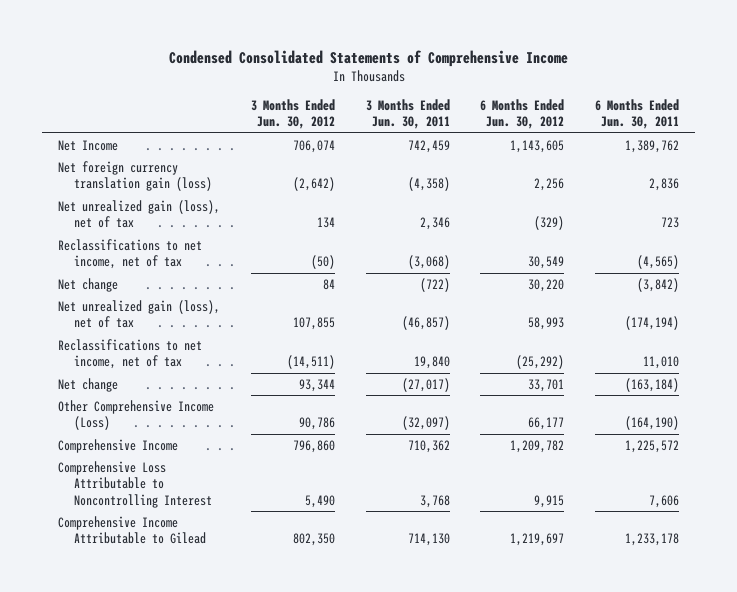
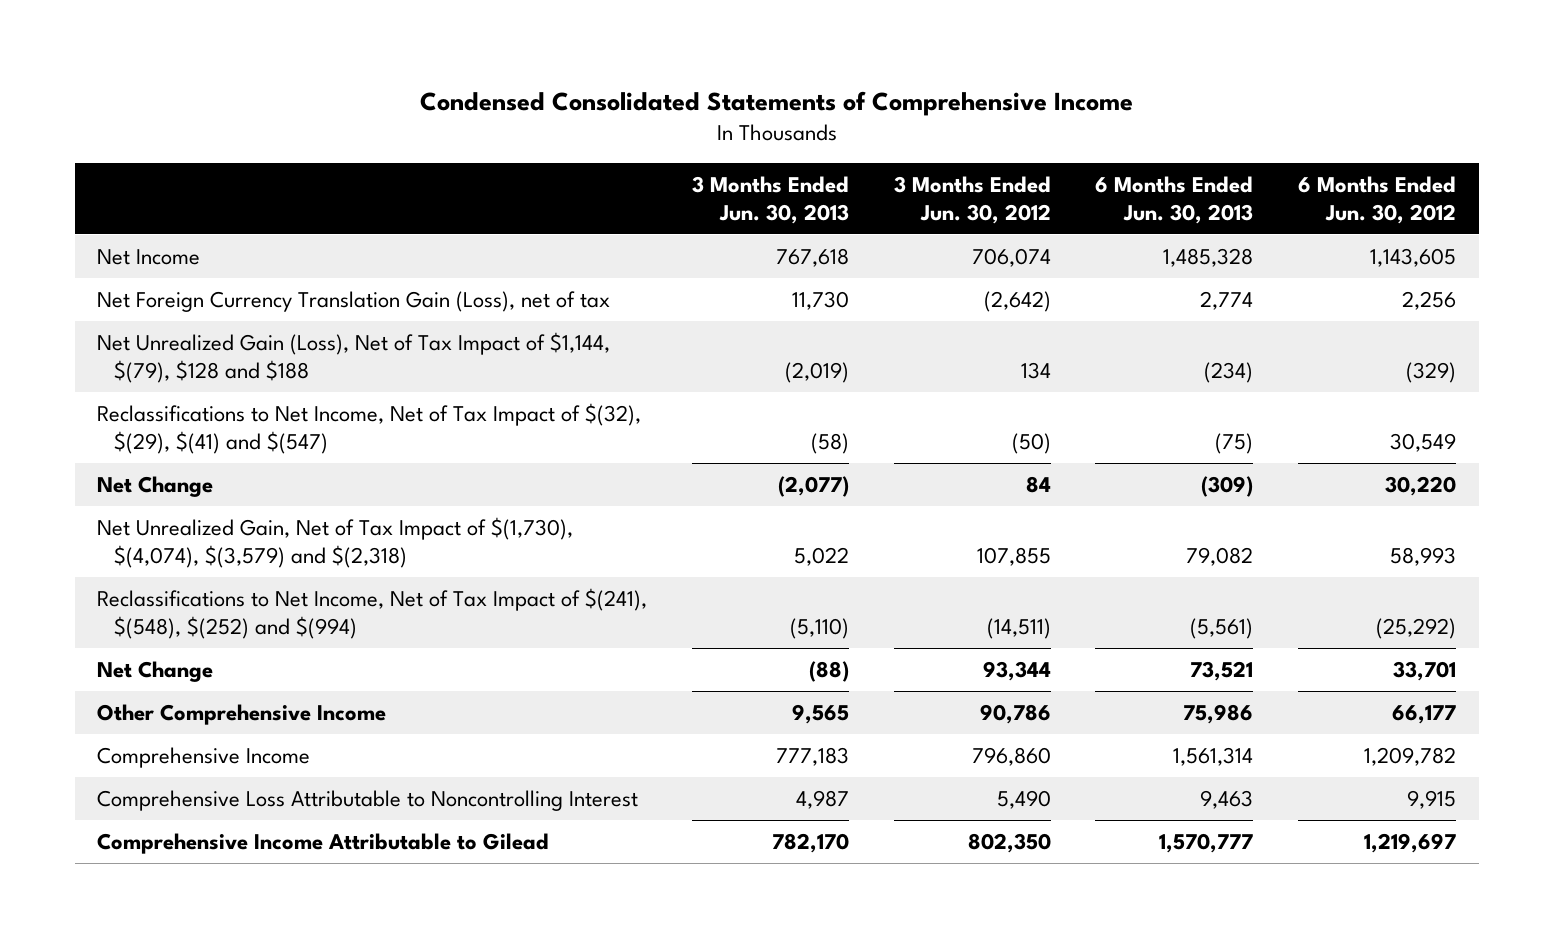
- | 3 Months Ended Jun. 30, 2012 | 3 Months Ended Jun. 30, 2011 | 6 Months Ended Jun. 30, 2012 | 6 Months Ended Jun. 30, 2011
+ | 3 Months Ended Jun. 30, 2013 | 3 Months Ended Jun. 30, 2012 | 6 Months Ended Jun. 30, 2013 | 6 Months Ended Jun. 30, 2012
- Net foreign currency translation gain (loss) | (2,642) | (4,358) | 2,256 | 2,836
- Net unrealized gain (loss), net of tax | 134 | 2,346 | (329) | 723
- Reclassifications to net income, net of tax | (50) | (3,068) | 30,549 | (4,565)
- Net change | 84 | (722) | 30,220 | (3,842)
- Net unrealized gain (loss), net of tax | 107,855 | (46,857) | 58,993 | (174,194)
- Reclassifications to net income, net of tax | (14,511) | 19,840 | (25,292) | 11,010
- Net change | 93,344 | (27,017) | 33,701 | (163,184)
- Other Comprehensive Income (Loss) | 90,786 | (32,097) | 66,177 | (164,190)
+ Net Foreign Currency Translation Gain (Loss), net of tax | 11,730 | (2,642) | 2,774 | 2,256
+ Net Unrealized Gain (Loss), Net of Tax Impact of $1,144, $(79), $128 and $188 | (2,019) | 134 | (234) | (329)
+ Reclassifications to Net Income, Net of Tax Impact of $(32), $(29), $(41) and $(547) | (58) | (50) | (75) | 30,549
+ Net Change | (2,077) | 84 | (309) | 30,220
+ Net Unrealized Gain, Net of Tax Impact of $(1,730), $(4,074), $(3,579) and $(2,318) | 5,022 | 107,855 | 79,082 | 58,993
+ Reclassifications to Net Income, Net of Tax Impact of $(241), $(548), $(252) and $(994) | (5,110) | (14,511) | (5,561) | (25,292)
+ Net Change | (88) | 93,344 | 73,521 | 33,701
+ Other Comprehensive Income | 9,565 | 90,786 | 75,986 | 66,177

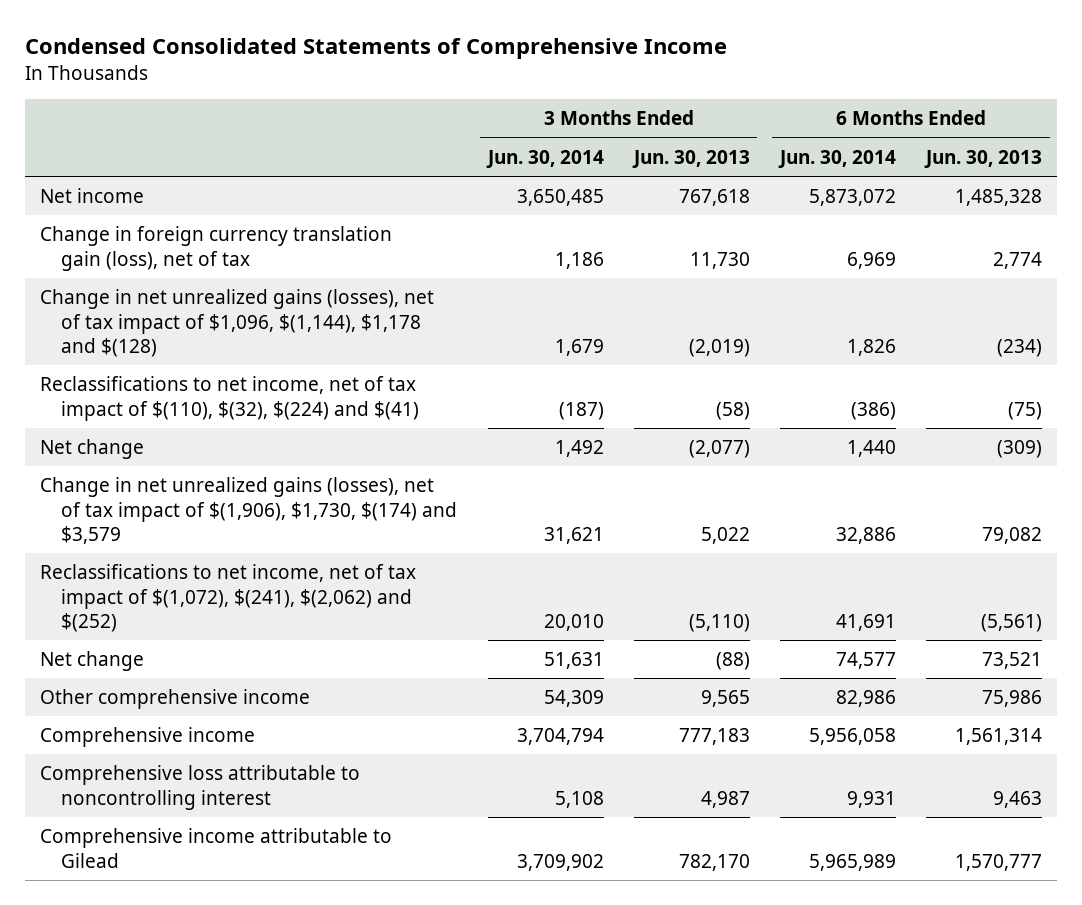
- | 3 Months Ended Jun. 30, 2013 | 3 Months Ended Jun. 30, 2012 | 6 Months Ended Jun. 30, 2013 | 6 Months Ended Jun. 30, 2012
+ | 3 Months Ended Jun. 30, 2014 | 3 Months Ended Jun. 30, 2013 | 6 Months Ended Jun. 30, 2014 | 6 Months Ended Jun. 30, 2013
- Net Income | 767,618 | 706,074 | 1,485,328 | 1,143,605
- Net Foreign Currency Translation Gain (Loss), net of tax | 11,730 | (2,642) | 2,774 | 2,256
- Net Unrealized Gain (Loss), Net of Tax Impact of $1,144, $(79), $128 and $188 | (2,019) | 134 | (234) | (329)
- Reclassifications to Net Income, Net of Tax Impact of $(32), $(29), $(41) and $(547) | (58) | (50) | (75) | 30,549
- Net Change | (2,077) | 84 | (309) | 30,220
- Net Unrealized Gain, Net of Tax Impact of $(1,730), $(4,074), $(3,579) and $(2,318) | 5,022 | 107,855 | 79,082 | 58,993
- Reclassifications to Net Income, Net of Tax Impact of $(241), $(548), $(252) and $(994) | (5,110) | (14,511) | (5,561) | (25,292)
- Net Change | (88) | 93,344 | 73,521 | 33,701
- Other Comprehensive Income | 9,565 | 90,786 | 75,986 | 66,177
- Comprehensive Income | 777,183 | 796,860 | 1,561,314 | 1,209,782
- Comprehensive Loss Attributable to Noncontrolling Interest | 4,987 | 5,490 | 9,463 | 9,915
- Comprehensive Income Attributable to Gilead | 782,170 | 802,350 | 1,570,777 | 1,219,697
+ Net income | 3,650,485 | 767,618 | 5,873,072 | 1,485,328
+ Change in foreign currency translation gain (loss), net of tax | 1,186 | 11,730 | 6,969 | 2,774
+ Change in net unrealized gains (losses), net of tax impact of $1,096, $(1,144), $1,178 and $(128) | 1,679 | (2,019) | 1,826 | (234)
+ Reclassifications to net income, net of tax impact of $(110), $(32), $(224) and $(41) | (187) | (58) | (386) | (75)
+ Net change | 1,492 | (2,077) | 1,440 | (309)
+ Change in net unrealized gains (losses), net of tax impact of $(1,906), $1,730, $(174) and $3,579 | 31,621 | 5,022 | 32,886 | 79,082
+ Reclassifications to net income, net of tax impact of $(1,072), $(241), $(2,062) and $(252) | 20,010 | (5,110) | 41,691 | (5,561)
+ Net change | 51,631 | (88) | 74,577 | 73,521
+ Other comprehensive income | 54,309 | 9,565 | 82,986 | 75,986
+ Comprehensive income | 3,704,794 | 777,183 | 5,956,058 | 1,561,314
+ Comprehensive loss attributable to noncontrolling interest | 5,108 | 4,987 | 9,931 | 9,463
+ Comprehensive income attributable to Gilead | 3,709,902 | 782,170 | 5,965,989 | 1,570,777

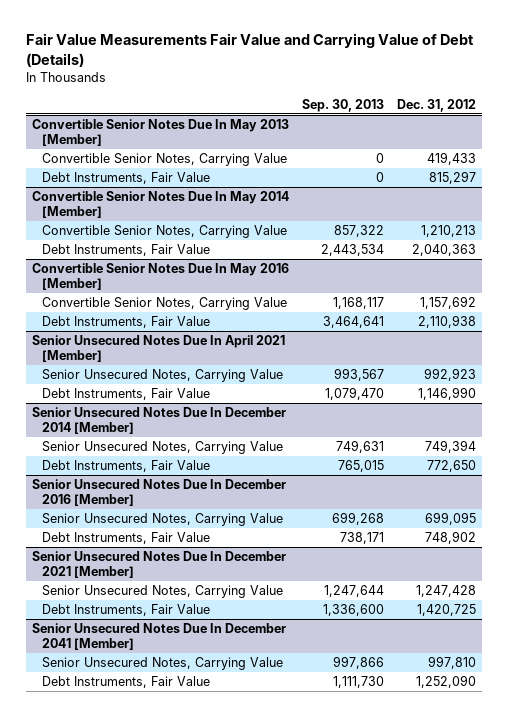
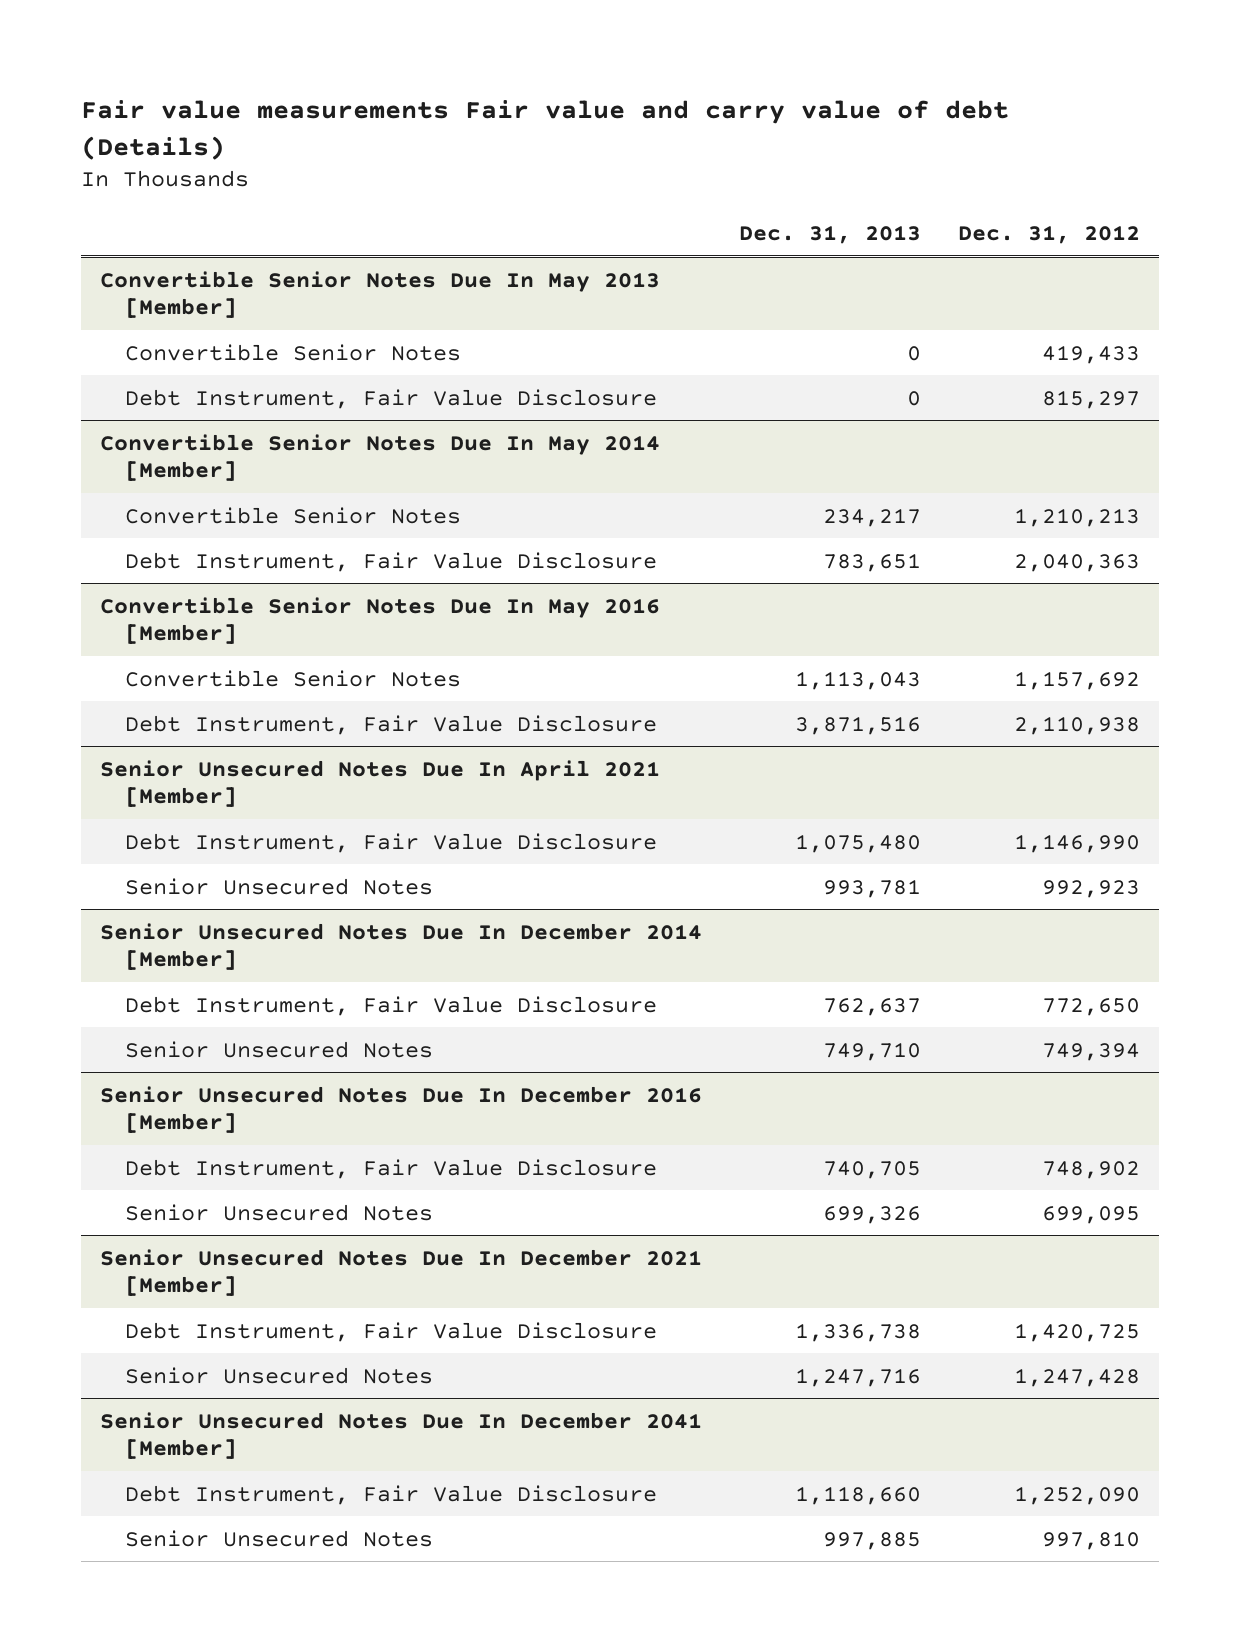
- Fair Value Measurements Fair Value and Carrying Value of Debt (Details)
+ Fair value measurements Fair value and carry value of debt (Details)
- | Sep. 30, 2013 | Dec. 31, 2012
+ | Dec. 31, 2013 | Dec. 31, 2012
@ Convertible Senior Notes Due In May 2013 [Member]
- Convertible Senior Notes, Carrying Value | 0 | 419,433
- Debt Instruments, Fair Value | 0 | 815,297
+ Convertible Senior Notes | 0 | 419,433
+ Debt Instrument, Fair Value Disclosure | 0 | 815,297
@ Convertible Senior Notes Due In May 2014 [Member]
- Convertible Senior Notes, Carrying Value | 857,322 | 1,210,213
- Debt Instruments, Fair Value | 2,443,534 | 2,040,363
+ Convertible Senior Notes | 234,217 | 1,210,213
+ Debt Instrument, Fair Value Disclosure | 783,651 | 2,040,363
@ Convertible Senior Notes Due In May 2016 [Member]
- Convertible Senior Notes, Carrying Value | 1,168,117 | 1,157,692
- Debt Instruments, Fair Value | 3,464,641 | 2,110,938
+ Convertible Senior Notes | 1,113,043 | 1,157,692
+ Debt Instrument, Fair Value Disclosure | 3,871,516 | 2,110,938
@ Senior Unsecured Notes Due In April 2021 [Member]
- Senior Unsecured Notes, Carrying Value | 993,567 | 992,923
- Debt Instruments, Fair Value | 1,079,470 | 1,146,990
+ Debt Instrument, Fair Value Disclosure | 1,075,480 | 1,146,990
+ Senior Unsecured Notes | 993,781 | 992,923
@ Senior Unsecured Notes Due In December 2014 [Member]
- Senior Unsecured Notes, Carrying Value | 749,631 | 749,394
- Debt Instruments, Fair Value | 765,015 | 772,650
+ Debt Instrument, Fair Value Disclosure | 762,637 | 772,650
+ Senior Unsecured Notes | 749,710 | 749,394
@ Senior Unsecured Notes Due In December 2016 [Member]
- Senior Unsecured Notes, Carrying Value | 699,268 | 699,095
- Debt Instruments, Fair Value | 738,171 | 748,902
+ Debt Instrument, Fair Value Disclosure | 740,705 | 748,902
+ Senior Unsecured Notes | 699,326 | 699,095
@ Senior Unsecured Notes Due In December 2021 [Member]
- Senior Unsecured Notes, Carrying Value | 1,247,644 | 1,247,428
- Debt Instruments, Fair Value | 1,336,600 | 1,420,725
+ Debt Instrument, Fair Value Disclosure | 1,336,738 | 1,420,725
+ Senior Unsecured Notes | 1,247,716 | 1,247,428
@ Senior Unsecured Notes Due In December 2041 [Member]
- Senior Unsecured Notes, Carrying Value | 997,866 | 997,810
- Debt Instruments, Fair Value | 1,111,730 | 1,252,090
+ Debt Instrument, Fair Value Disclosure | 1,118,660 | 1,252,090
+ Senior Unsecured Notes | 997,885 | 997,810

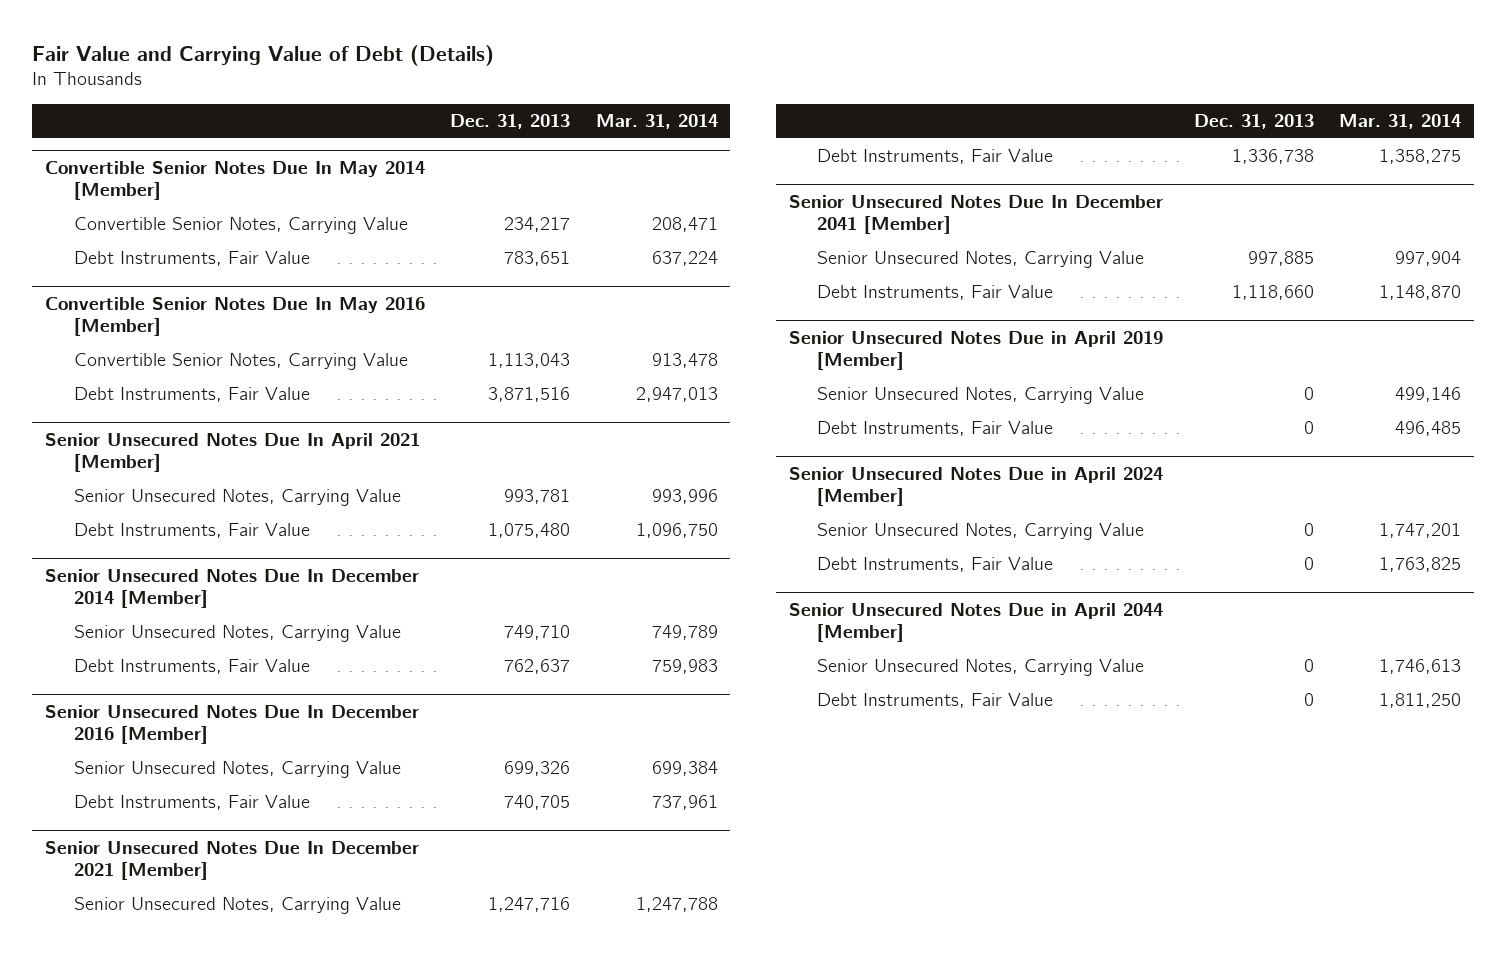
- Fair value measurements Fair value and carry value of debt (Details)
+ Fair Value and Carrying Value of Debt (Details)
- | Dec. 31, 2013 | Dec. 31, 2012
+ | Dec. 31, 2013 | Mar. 31, 2014
- Convertible Senior Notes Due In May 2013 [Member]
- Convertible Senior Notes | 0 | 419,433
- Debt Instrument, Fair Value Disclosure | 0 | 815,297
@ Convertible Senior Notes Due In May 2014 [Member]
- Convertible Senior Notes | 234,217 | 1,210,213
- Debt Instrument, Fair Value Disclosure | 783,651 | 2,040,363
+ Convertible Senior Notes, Carrying Value | 234,217 | 208,471
+ Debt Instruments, Fair Value | 783,651 | 637,224
@ Convertible Senior Notes Due In May 2016 [Member]
- Convertible Senior Notes | 1,113,043 | 1,157,692
- Debt Instrument, Fair Value Disclosure | 3,871,516 | 2,110,938
+ Convertible Senior Notes, Carrying Value | 1,113,043 | 913,478
+ Debt Instruments, Fair Value | 3,871,516 | 2,947,013
@ Senior Unsecured Notes Due In April 2021 [Member]
- Debt Instrument, Fair Value Disclosure | 1,075,480 | 1,146,990
- Senior Unsecured Notes | 993,781 | 992,923
+ Senior Unsecured Notes, Carrying Value | 993,781 | 993,996
+ Debt Instruments, Fair Value | 1,075,480 | 1,096,750
@ Senior Unsecured Notes Due In December 2014 [Member]
- Debt Instrument, Fair Value Disclosure | 762,637 | 772,650
- Senior Unsecured Notes | 749,710 | 749,394
+ Senior Unsecured Notes, Carrying Value | 749,710 | 749,789
+ Debt Instruments, Fair Value | 762,637 | 759,983
@ Senior Unsecured Notes Due In December 2016 [Member]
- Debt Instrument, Fair Value Disclosure | 740,705 | 748,902
- Senior Unsecured Notes | 699,326 | 699,095
+ Senior Unsecured Notes, Carrying Value | 699,326 | 699,384
+ Debt Instruments, Fair Value | 740,705 | 737,961
@ Senior Unsecured Notes Due In December 2021 [Member]
- Debt Instrument, Fair Value Disclosure | 1,336,738 | 1,420,725
- Senior Unsecured Notes | 1,247,716 | 1,247,428
+ Senior Unsecured Notes, Carrying Value | 1,247,716 | 1,247,788
+ Debt Instruments, Fair Value | 1,336,738 | 1,358,275
@ Senior Unsecured Notes Due In December 2041 [Member]
- Debt Instrument, Fair Value Disclosure | 1,118,660 | 1,252,090
- Senior Unsecured Notes | 997,885 | 997,810
+ Senior Unsecured Notes, Carrying Value | 997,885 | 997,904
+ Debt Instruments, Fair Value | 1,118,660 | 1,148,870
+ Senior Unsecured Notes Due in April 2019 [Member]
+ Senior Unsecured Notes, Carrying Value | 0 | 499,146
+ Debt Instruments, Fair Value | 0 | 496,485
+ Senior Unsecured Notes Due in April 2024 [Member]
+ Senior Unsecured Notes, Carrying Value | 0 | 1,747,201
+ Debt Instruments, Fair Value | 0 | 1,763,825
+ Senior Unsecured Notes Due in April 2044 [Member]
+ Senior Unsecured Notes, Carrying Value | 0 | 1,746,613
+ Debt Instruments, Fair Value | 0 | 1,811,250

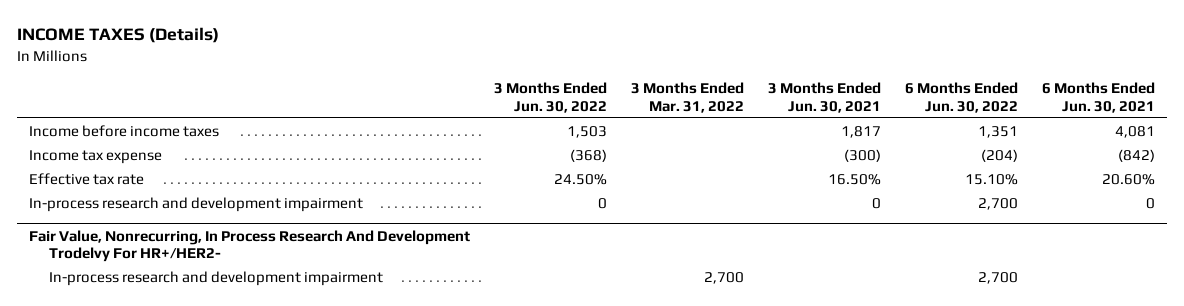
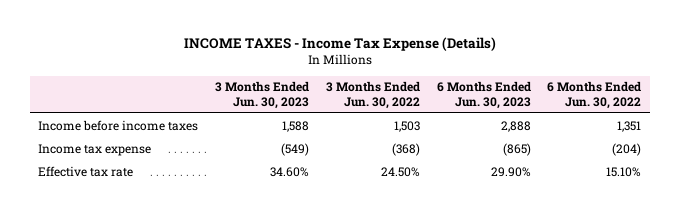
- INCOME TAXES (Details)
+ INCOME TAXES - Income Tax Expense (Details)
- | 3 Months Ended Jun. 30, 2022 | 3 Months Ended Mar. 31, 2022 | 3 Months Ended Jun. 30, 2021 | 6 Months Ended Jun. 30, 2022 | 6 Months Ended Jun. 30, 2021
+ | 3 Months Ended Jun. 30, 2023 | 3 Months Ended Jun. 30, 2022 | 6 Months Ended Jun. 30, 2023 | 6 Months Ended Jun. 30, 2022
- In-process research and development impairment | 0 | | 0 | 2,700 | 0
- Fair Value, Nonrecurring, In Process Research And Development Trodelvy For HR+/HER2-
- In-process research and development impairment | | 2,700 | | 2,700 |

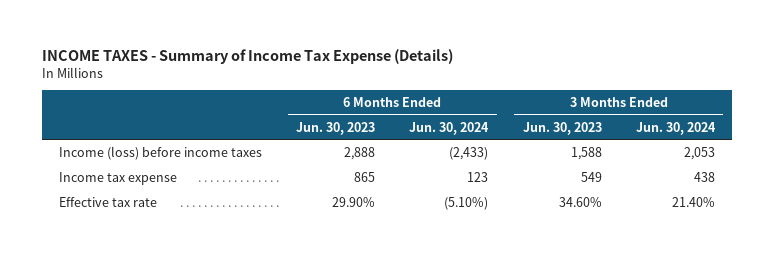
- INCOME TAXES - Income Tax Expense (Details)
+ INCOME TAXES - Summary of Income Tax Expense (Details)
- | 3 Months Ended Jun. 30, 2023 | 3 Months Ended Jun. 30, 2022 | 6 Months Ended Jun. 30, 2023 | 6 Months Ended Jun. 30, 2022
+ | 6 Months Ended Jun. 30, 2023 | 6 Months Ended Jun. 30, 2024 | 3 Months Ended Jun. 30, 2023 | 3 Months Ended Jun. 30, 2024
- Income before income taxes | 1,588 | 1,503 | 2,888 | 1,351
- Income tax expense | (549) | (368) | (865) | (204)
+ Income (loss) before income taxes | 2,888 | (2,433) | 1,588 | 2,053
+ Income tax expense | 865 | 123 | 549 | 438

